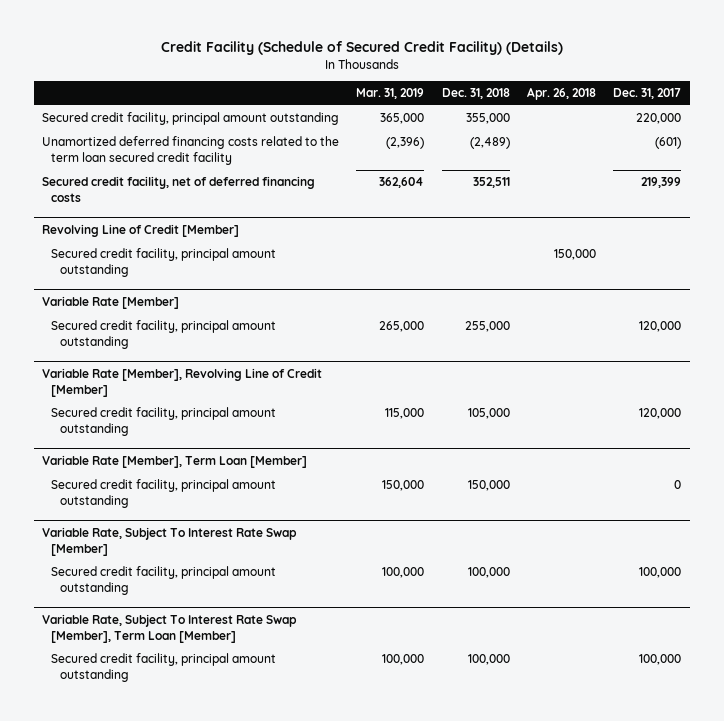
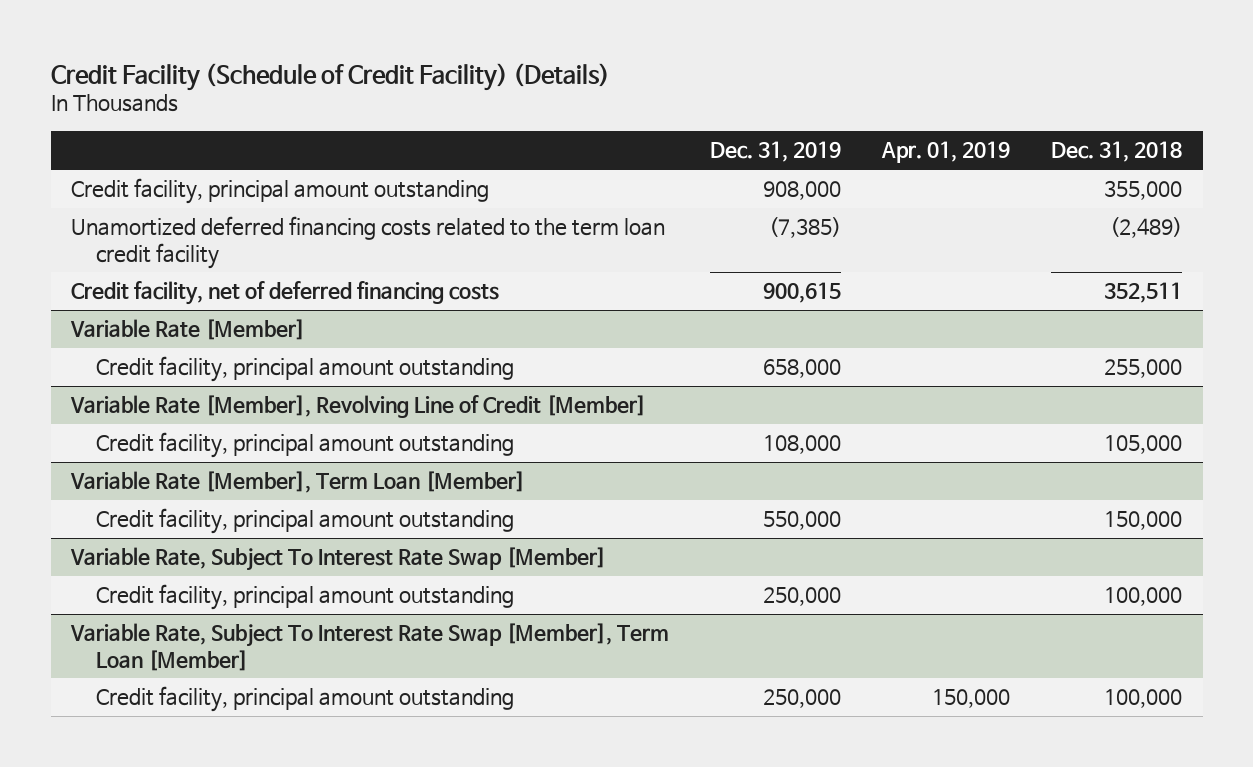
- Credit Facility (Schedule of Secured Credit Facility) (Details)
+ Credit Facility (Schedule of Credit Facility) (Details)
- | Mar. 31, 2019 | Dec. 31, 2018 | Apr. 26, 2018 | Dec. 31, 2017
+ | Dec. 31, 2019 | Apr. 01, 2019 | Dec. 31, 2018
- Secured credit facility, principal amount outstanding | 365,000 | 355,000 | | 220,000
- Unamortized deferred financing costs related to the term loan secured credit facility | (2,396) | (2,489) | | (601)
- Secured credit facility, net of deferred financing costs | 362,604 | 352,511 | | 219,399
- Revolving Line of Credit [Member]
- Secured credit facility, principal amount outstanding | | | 150,000 |
+ Credit facility, principal amount outstanding | 908,000 | | 355,000
+ Unamortized deferred financing costs related to the term loan credit facility | (7,385) | | (2,489)
+ Credit facility, net of deferred financing costs | 900,615 | | 352,511
@ Variable Rate [Member]
- Secured credit facility, principal amount outstanding | 265,000 | 255,000 | | 120,000
+ Credit facility, principal amount outstanding | 658,000 | | 255,000
@ Variable Rate [Member], Revolving Line of Credit [Member]
- Secured credit facility, principal amount outstanding | 115,000 | 105,000 | | 120,000
+ Credit facility, principal amount outstanding | 108,000 | | 105,000
@ Variable Rate [Member], Term Loan [Member]
- Secured credit facility, principal amount outstanding | 150,000 | 150,000 | | 0
+ Credit facility, principal amount outstanding | 550,000 | | 150,000
@ Variable Rate, Subject To Interest Rate Swap [Member]
- Secured credit facility, principal amount outstanding | 100,000 | 100,000 | | 100,000
+ Credit facility, principal amount outstanding | 250,000 | | 100,000
@ Variable Rate, Subject To Interest Rate Swap [Member], Term Loan [Member]
- Secured credit facility, principal amount outstanding | 100,000 | 100,000 | | 100,000
+ Credit facility, principal amount outstanding | 250,000 | 150,000 | 100,000

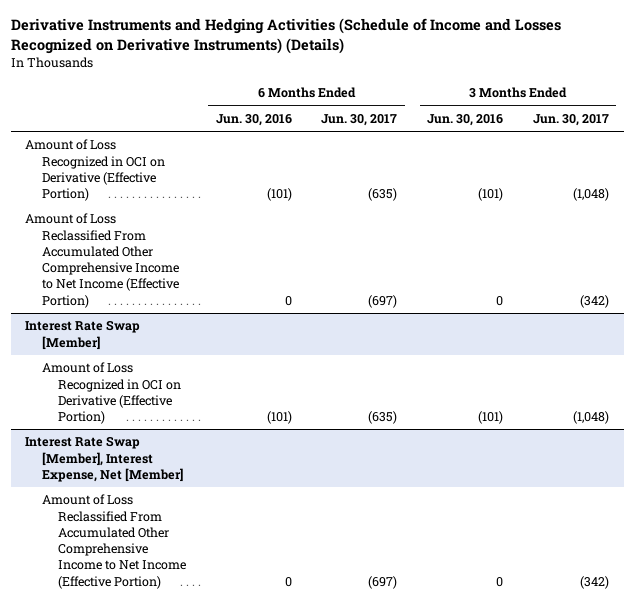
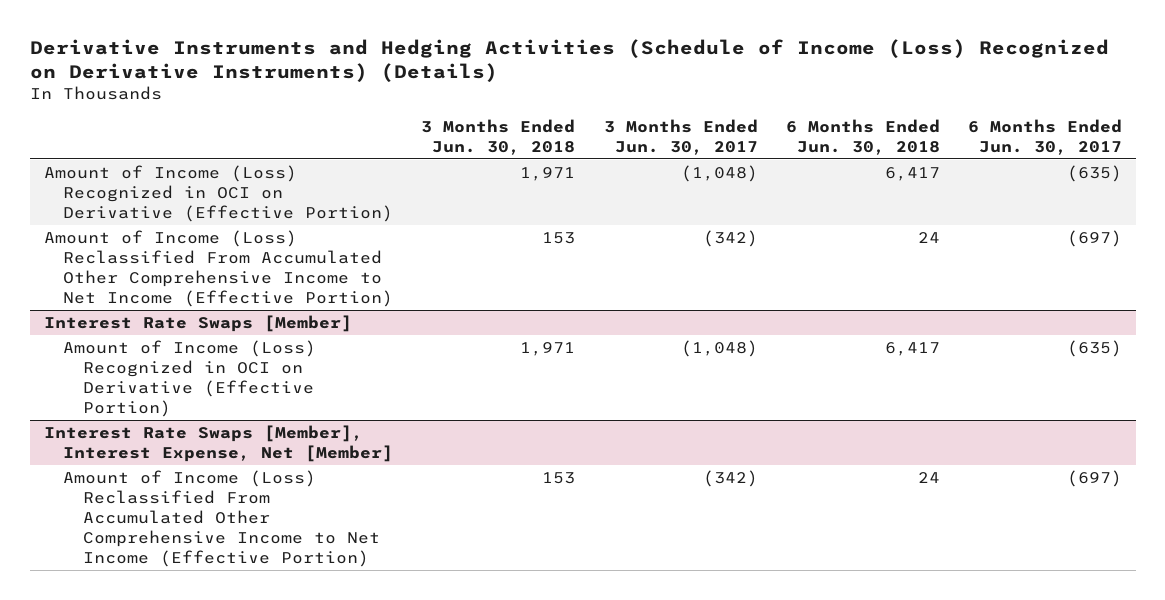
- Derivative Instruments and Hedging Activities (Schedule of Income and Losses Recognized on Derivative Instruments) (Details)
+ Derivative Instruments and Hedging Activities (Schedule of Income (Loss) Recognized on Derivative Instruments) (Details)
- | 6 Months Ended Jun. 30, 2016 | 6 Months Ended Jun. 30, 2017 | 3 Months Ended Jun. 30, 2016 | 3 Months Ended Jun. 30, 2017
+ | 3 Months Ended Jun. 30, 2018 | 3 Months Ended Jun. 30, 2017 | 6 Months Ended Jun. 30, 2018 | 6 Months Ended Jun. 30, 2017
- Amount of Loss Recognized in OCI on Derivative (Effective Portion) | (101) | (635) | (101) | (1,048)
- Amount of Loss Reclassified From Accumulated Other Comprehensive Income to Net Income (Effective Portion) | 0 | (697) | 0 | (342)
- Interest Rate Swap [Member]
- Amount of Loss Recognized in OCI on Derivative (Effective Portion) | (101) | (635) | (101) | (1,048)
- Interest Rate Swap [Member], Interest Expense, Net [Member]
- Amount of Loss Reclassified From Accumulated Other Comprehensive Income to Net Income (Effective Portion) | 0 | (697) | 0 | (342)
+ Amount of Income (Loss) Recognized in OCI on Derivative (Effective Portion) | 1,971 | (1,048) | 6,417 | (635)
+ Amount of Income (Loss) Reclassified From Accumulated Other Comprehensive Income to Net Income (Effective Portion) | 153 | (342) | 24 | (697)
+ Interest Rate Swaps [Member]
+ Amount of Income (Loss) Recognized in OCI on Derivative (Effective Portion) | 1,971 | (1,048) | 6,417 | (635)
+ Interest Rate Swaps [Member], Interest Expense, Net [Member]
+ Amount of Income (Loss) Reclassified From Accumulated Other Comprehensive Income to Net Income (Effective Portion) | 153 | (342) | 24 | (697)

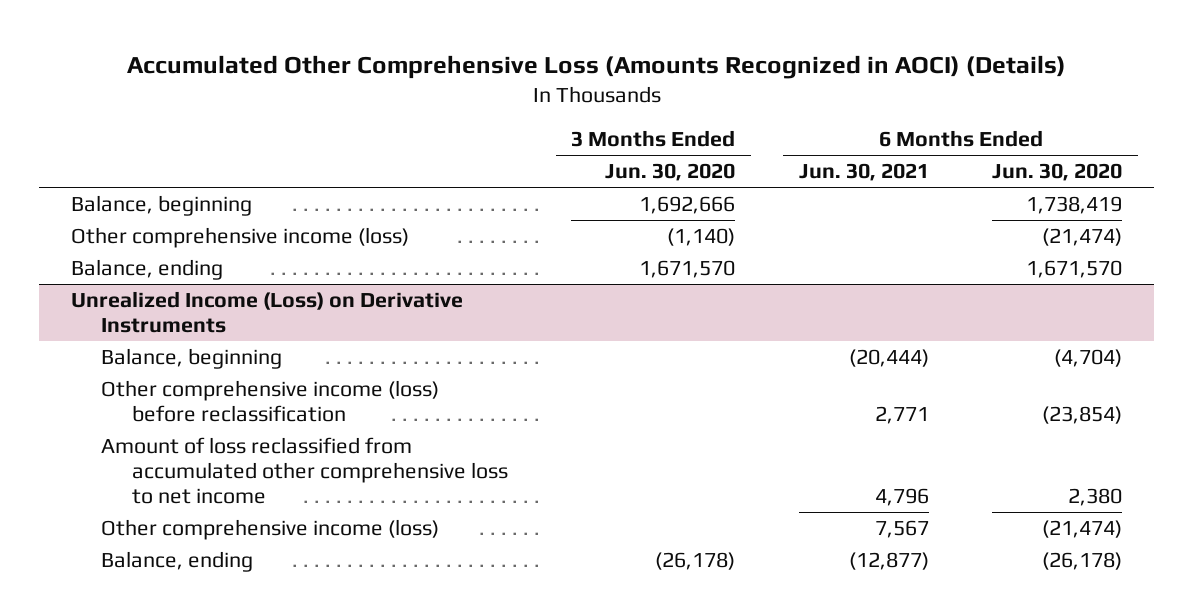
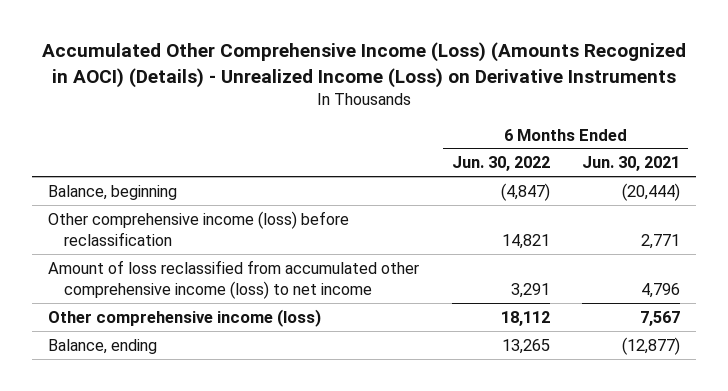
- Accumulated Other Comprehensive Loss (Amounts Recognized in AOCI) (Details)
+ Accumulated Other Comprehensive Income (Loss) (Amounts Recognized in AOCI) (Details) - Unrealized Income (Loss) on Derivative Instruments
- | 3 Months Ended Jun. 30, 2020 | 6 Months Ended Jun. 30, 2021 | 6 Months Ended Jun. 30, 2020
+ | 6 Months Ended Jun. 30, 2022 | 6 Months Ended Jun. 30, 2021
- Balance, beginning | 1,692,666 | | 1,738,419
- Other comprehensive income (loss) | (1,140) | | (21,474)
- Balance, ending | 1,671,570 | | 1,671,570
- Unrealized Income (Loss) on Derivative Instruments
- Amount of loss reclassified from accumulated other comprehensive loss to net income | | 4,796 | 2,380
+ Amount of loss reclassified from accumulated other comprehensive income (loss) to net income | 3,291 | 4,796

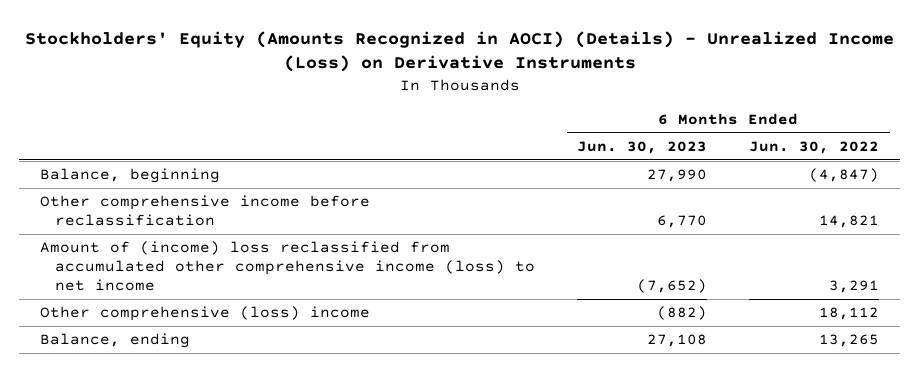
- Accumulated Other Comprehensive Income (Loss) (Amounts Recognized in AOCI) (Details) - Unrealized Income (Loss) on Derivative Instruments
+ Stockholders' Equity (Amounts Recognized in AOCI) (Details) - Unrealized Income (Loss) on Derivative Instruments
- | 6 Months Ended Jun. 30, 2022 | 6 Months Ended Jun. 30, 2021
+ | 6 Months Ended Jun. 30, 2023 | 6 Months Ended Jun. 30, 2022
- Other comprehensive income (loss) before reclassification | 14,821 | 2,771
- Amount of loss reclassified from accumulated other comprehensive income (loss) to net income | 3,291 | 4,796
- Other comprehensive income (loss) | 18,112 | 7,567
+ Other comprehensive income before reclassification | 6,770 | 14,821
+ Amount of (income) loss reclassified from accumulated other comprehensive income (loss) to net income | (7,652) | 3,291
+ Other comprehensive (loss) income | (882) | 18,112

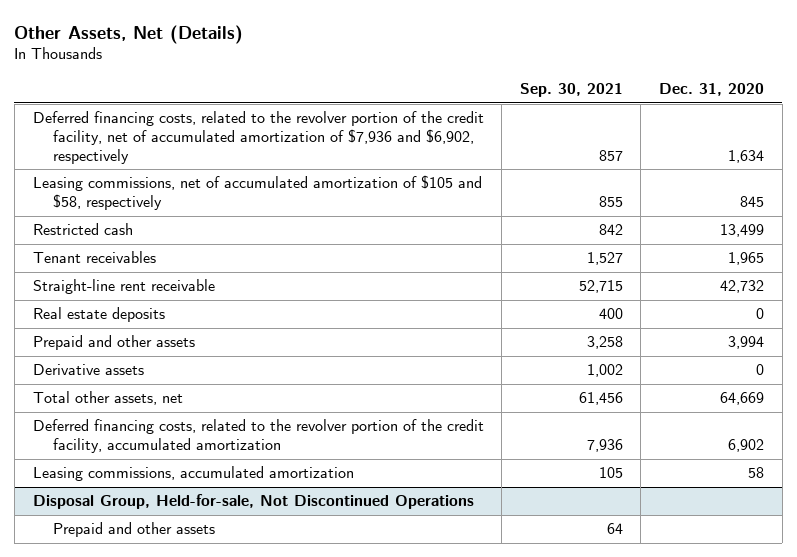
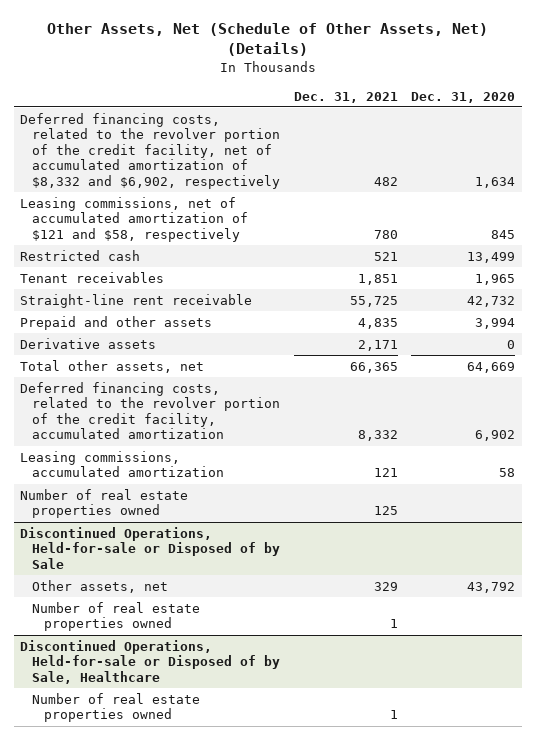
- Other Assets, Net (Details)
+ Other Assets, Net (Schedule of Other Assets, Net) (Details)
- | Sep. 30, 2021 | Dec. 31, 2020
+ | Dec. 31, 2021 | Dec. 31, 2020
- Deferred financing costs, related to the revolver portion of the credit facility, net of accumulated amortization of $7,936 and $6,902, respectively | 857 | 1,634
- Leasing commissions, net of accumulated amortization of $105 and $58, respectively | 855 | 845
+ Deferred financing costs, related to the revolver portion of the credit facility, net of accumulated amortization of $8,332 and $6,902, respectively | 482 | 1,634
+ Leasing commissions, net of accumulated amortization of $121 and $58, respectively | 780 | 845
- Real estate deposits | 400 | 0
- Disposal Group, Held-for-sale, Not Discontinued Operations
- Prepaid and other assets | 64 |
+ Number of real estate properties owned | 125 |
+ Discontinued Operations, Held-for-sale or Disposed of by Sale
+ Other assets, net | 329 | 43,792
+ Number of real estate properties owned | 1 |
+ Discontinued Operations, Held-for-sale or Disposed of by Sale, Healthcare
+ Number of real estate properties owned | 1 |

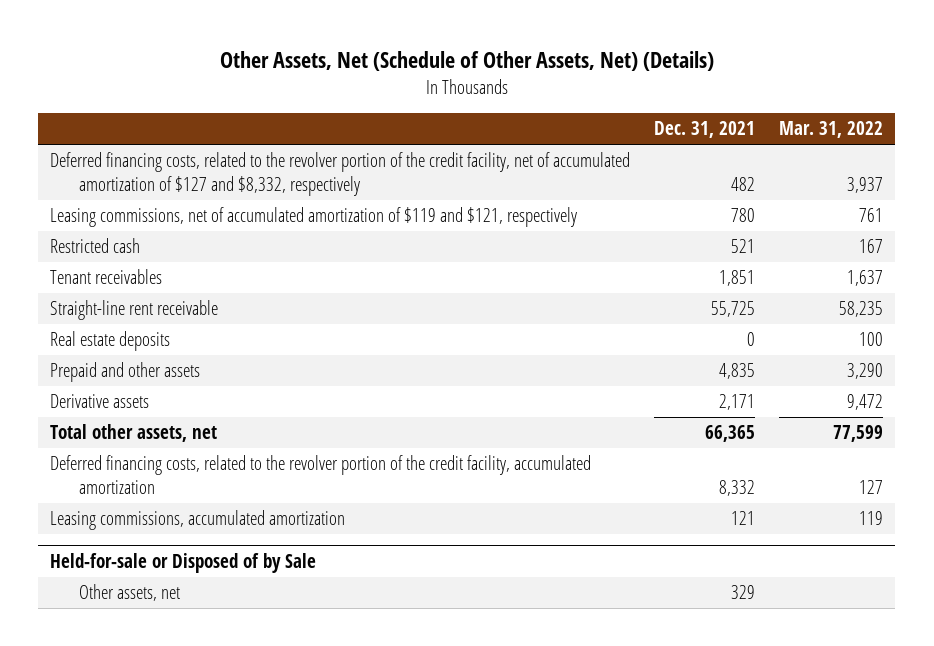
- | Dec. 31, 2021 | Dec. 31, 2020
+ | Dec. 31, 2021 | Mar. 31, 2022
- Deferred financing costs, related to the revolver portion of the credit facility, net of accumulated amortization of $8,332 and $6,902, respectively | 482 | 1,634
- Leasing commissions, net of accumulated amortization of $121 and $58, respectively | 780 | 845
+ Deferred financing costs, related to the revolver portion of the credit facility, net of accumulated amortization of $127 and $8,332, respectively | 482 | 3,937
+ Leasing commissions, net of accumulated amortization of $119 and $121, respectively | 780 | 761
+ Real estate deposits | 0 | 100
- Number of real estate properties owned | 125 |
- Discontinued Operations, Held-for-sale or Disposed of by Sale
+ Held-for-sale or Disposed of by Sale
- Number of real estate properties owned | 1 |
- Discontinued Operations, Held-for-sale or Disposed of by Sale, Healthcare
- Number of real estate properties owned | 1 |

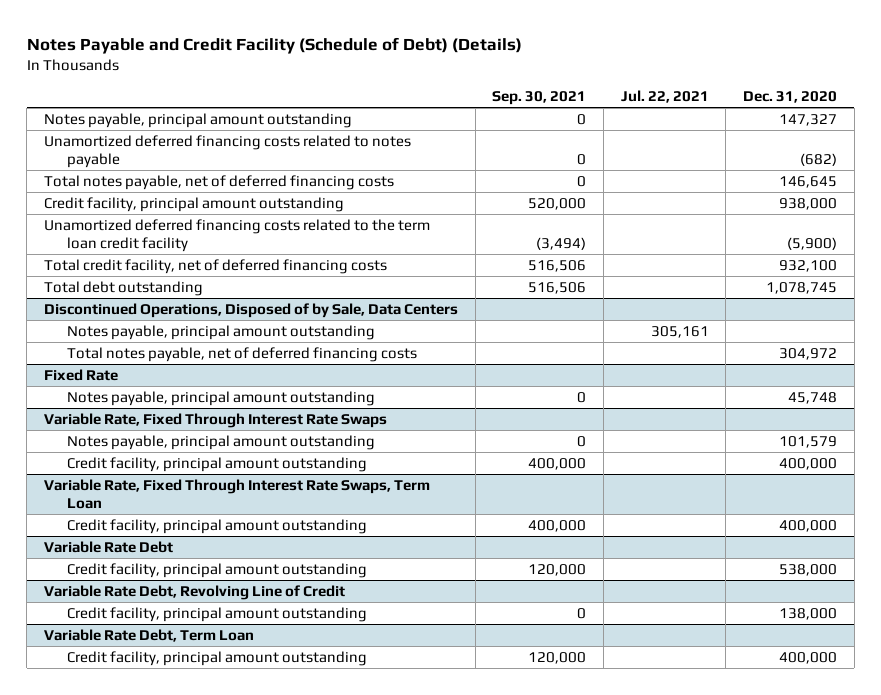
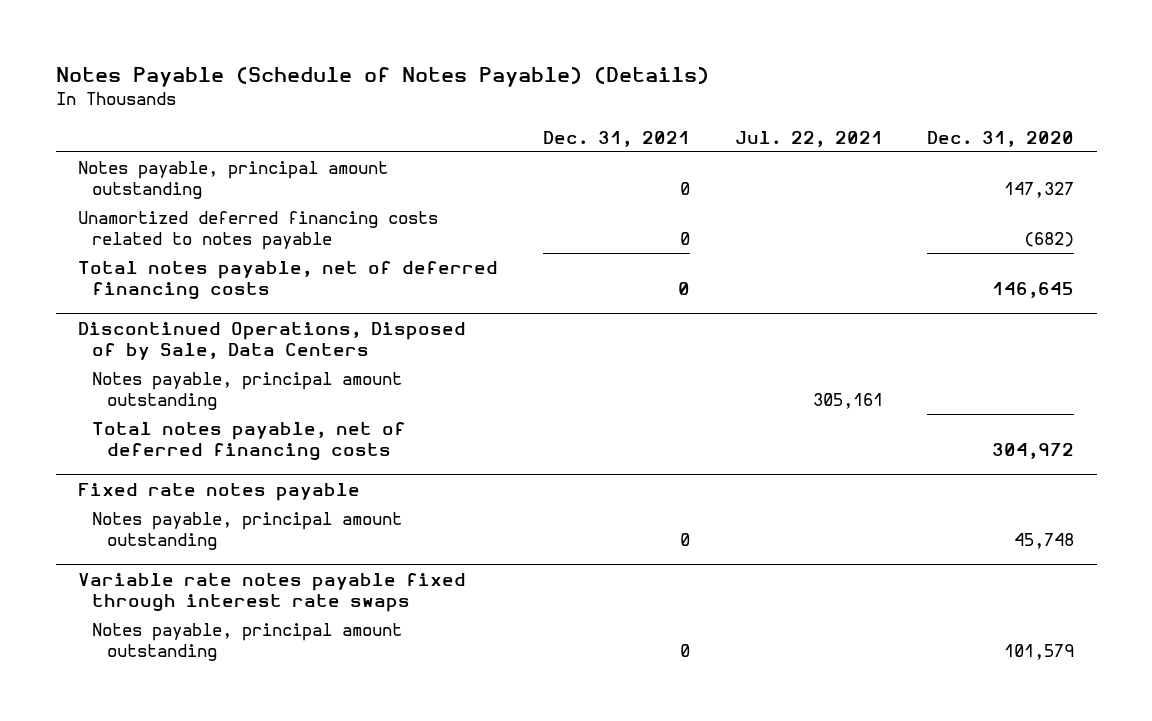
- Notes Payable and Credit Facility (Schedule of Debt) (Details)
+ Notes Payable (Schedule of Notes Payable) (Details)
- | Sep. 30, 2021 | Jul. 22, 2021 | Dec. 31, 2020
+ | Dec. 31, 2021 | Jul. 22, 2021 | Dec. 31, 2020
- Credit facility, principal amount outstanding | 520,000 | | 938,000
- Unamortized deferred financing costs related to the term loan credit facility | (3,494) | | (5,900)
- Total credit facility, net of deferred financing costs | 516,506 | | 932,100
- Total debt outstanding | 516,506 | | 1,078,745
- Fixed Rate
+ Fixed rate notes payable
- Variable Rate, Fixed Through Interest Rate Swaps
+ Variable rate notes payable fixed through interest rate swaps
- Credit facility, principal amount outstanding | 400,000 | | 400,000
- Variable Rate, Fixed Through Interest Rate Swaps, Term Loan
- Credit facility, principal amount outstanding | 400,000 | | 400,000
- Variable Rate Debt
- Credit facility, principal amount outstanding | 120,000 | | 538,000
- Variable Rate Debt, Revolving Line of Credit
- Credit facility, principal amount outstanding | 0 | | 138,000
- Variable Rate Debt, Term Loan
- Credit facility, principal amount outstanding | 120,000 | | 400,000

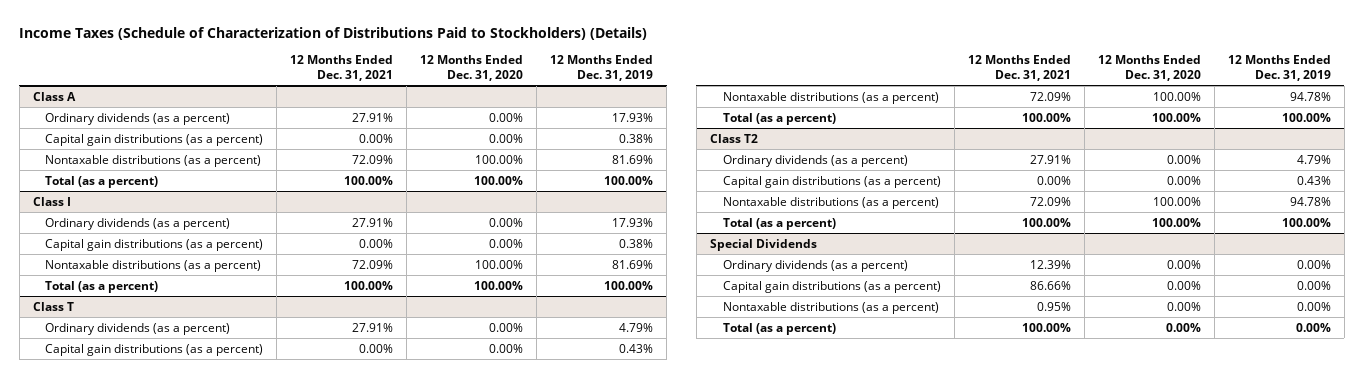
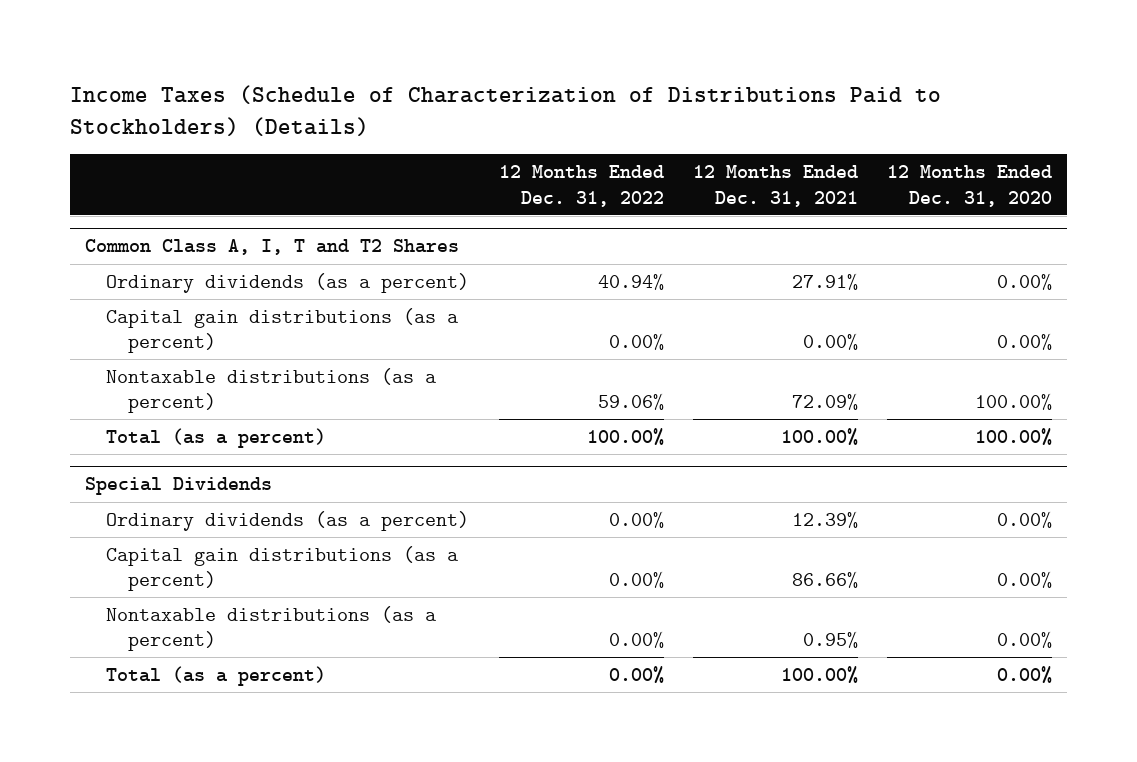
- | 12 Months Ended Dec. 31, 2021 | 12 Months Ended Dec. 31, 2020 | 12 Months Ended Dec. 31, 2019
+ | 12 Months Ended Dec. 31, 2022 | 12 Months Ended Dec. 31, 2021 | 12 Months Ended Dec. 31, 2020
- Class A
- Ordinary dividends (as a percent) | 27.91% | 0.00% | 17.93%
- Capital gain distributions (as a percent) | 0.00% | 0.00% | 0.38%
- Nontaxable distributions (as a percent) | 72.09% | 100.00% | 81.69%
- Total (as a percent) | 100.00% | 100.00% | 100.00%
- Class I
- Ordinary dividends (as a percent) | 27.91% | 0.00% | 17.93%
- Capital gain distributions (as a percent) | 0.00% | 0.00% | 0.38%
- Nontaxable distributions (as a percent) | 72.09% | 100.00% | 81.69%
- Total (as a percent) | 100.00% | 100.00% | 100.00%
- Class T
- Ordinary dividends (as a percent) | 27.91% | 0.00% | 4.79%
- Capital gain distributions (as a percent) | 0.00% | 0.00% | 0.43%
- Nontaxable distributions (as a percent) | 72.09% | 100.00% | 94.78%
- Total (as a percent) | 100.00% | 100.00% | 100.00%
- Class T2
+ Common Class A, I, T and T2 Shares

